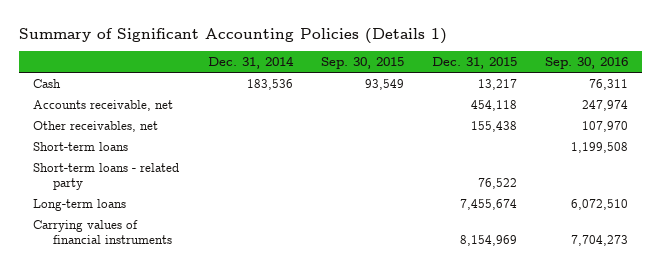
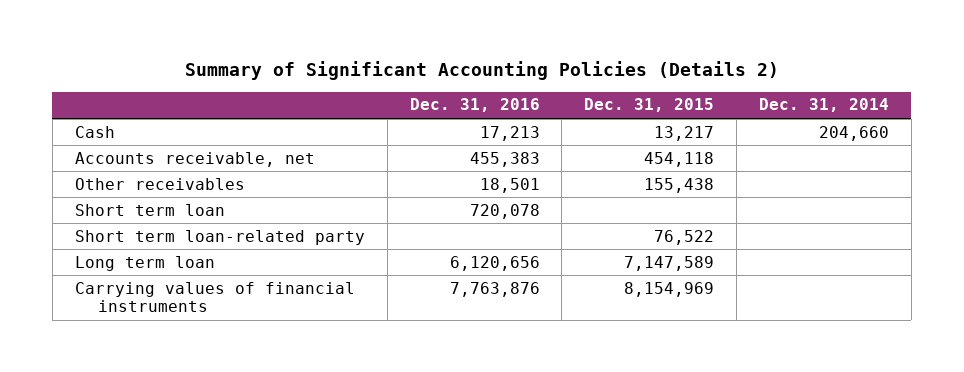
- Summary of Significant Accounting Policies (Details 1)
+ Summary of Significant Accounting Policies (Details 2)
- | Dec. 31, 2014 | Sep. 30, 2015 | Dec. 31, 2015 | Sep. 30, 2016
+ | Dec. 31, 2016 | Dec. 31, 2015 | Dec. 31, 2014
- Cash | 183,536 | 93,549 | 13,217 | 76,311
+ Cash | 17,213 | 13,217 | 204,660
- Other receivables, net | | | 155,438 | 107,970
- Short-term loans | | | | 1,199,508
- Short-term loans - related party | | | 76,522 |
- Long-term loans | | | 7,455,674 | 6,072,510
+ Other receivables | 18,501 | 155,438 |
+ Short term loan | 720,078 | |
+ Short term loan-related party | | 76,522 |
+ Long term loan | 6,120,656 | 7,147,589 |

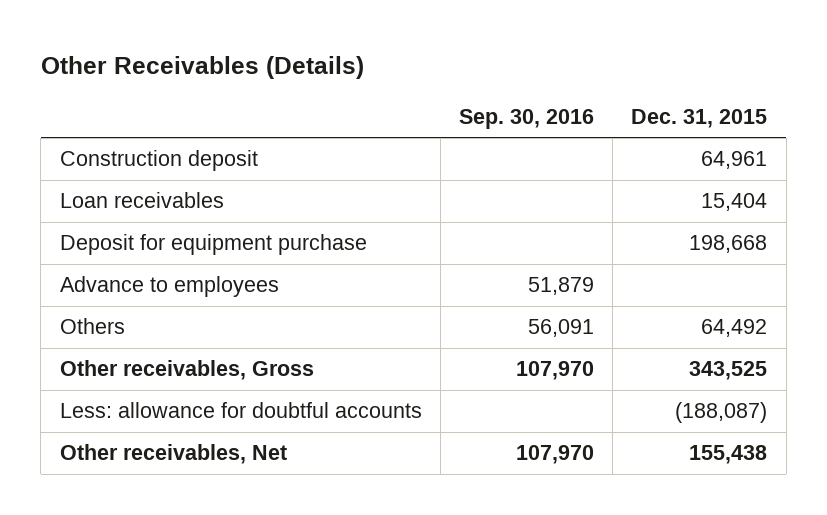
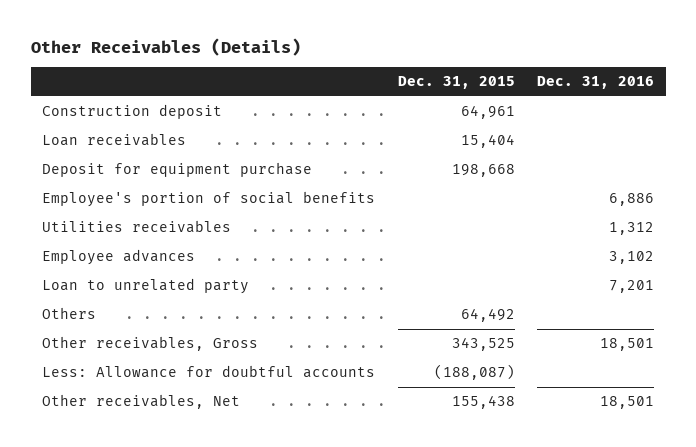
- | Sep. 30, 2016 | Dec. 31, 2015
+ | Dec. 31, 2015 | Dec. 31, 2016
- Advance to employees | 51,879 |
+ Employee's portion of social benefits | | 6,886
+ Utilities receivables | | 1,312
+ Employee advances | | 3,102
+ Loan to unrelated party | | 7,201
- Less: allowance for doubtful accounts | | (188,087)
+ Less: Allowance for doubtful accounts | (188,087) |

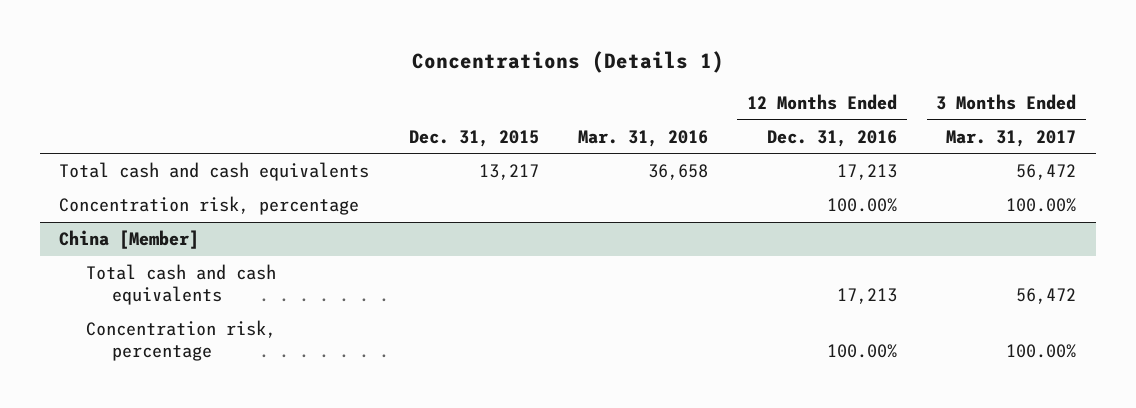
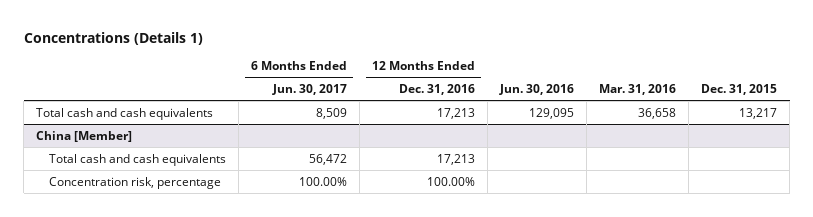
- | Dec. 31, 2015 | Mar. 31, 2016 | 12 Months Ended Dec. 31, 2016 | 3 Months Ended Mar. 31, 2017
+ | 6 Months Ended Jun. 30, 2017 | 12 Months Ended Dec. 31, 2016 | Jun. 30, 2016 | Mar. 31, 2016 | Dec. 31, 2015
- Concentration risk, percentage | | | 100.00% | 100.00%

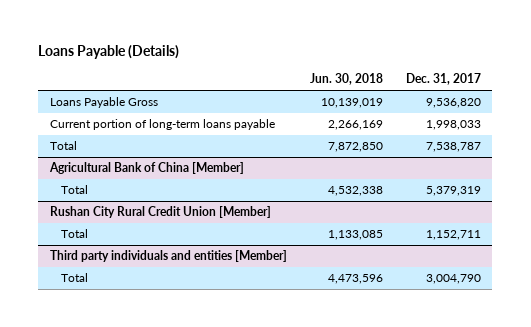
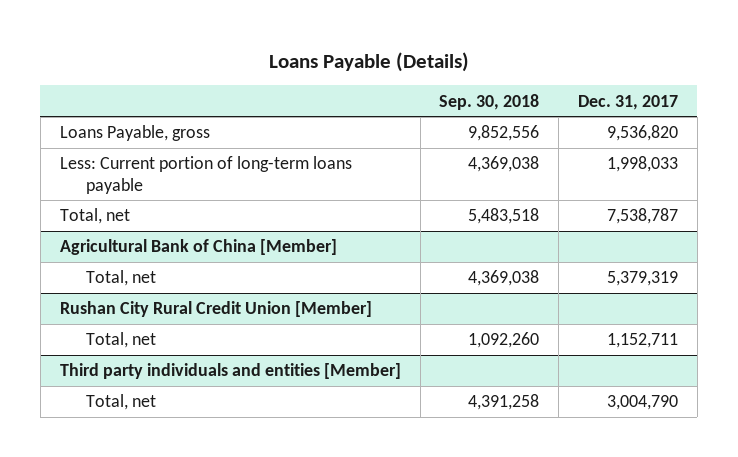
- | Jun. 30, 2018 | Dec. 31, 2017
+ | Sep. 30, 2018 | Dec. 31, 2017
- Loans Payable Gross | 10,139,019 | 9,536,820
- Current portion of long-term loans payable | 2,266,169 | 1,998,033
- Total | 7,872,850 | 7,538,787
+ Loans Payable, gross | 9,852,556 | 9,536,820
+ Less: Current portion of long-term loans payable | 4,369,038 | 1,998,033
+ Total, net | 5,483,518 | 7,538,787
@ Agricultural Bank of China [Member]
- Total | 4,532,338 | 5,379,319
+ Total, net | 4,369,038 | 5,379,319
@ Rushan City Rural Credit Union [Member]
- Total | 1,133,085 | 1,152,711
+ Total, net | 1,092,260 | 1,152,711
@ Third party individuals and entities [Member]
- Total | 4,473,596 | 3,004,790
+ Total, net | 4,391,258 | 3,004,790

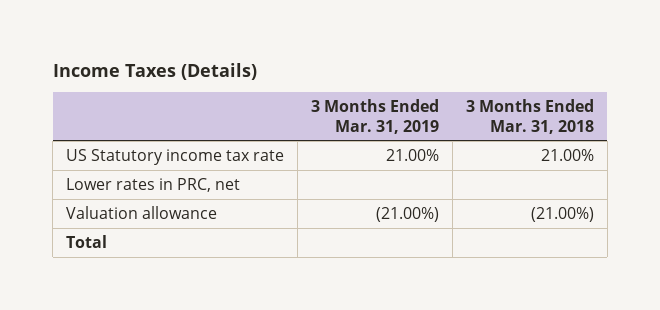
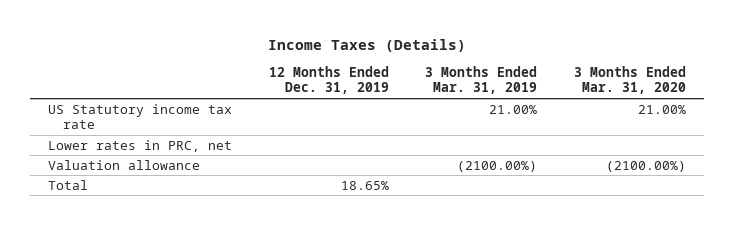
- | 3 Months Ended Mar. 31, 2019 | 3 Months Ended Mar. 31, 2018
+ | 12 Months Ended Dec. 31, 2019 | 3 Months Ended Mar. 31, 2019 | 3 Months Ended Mar. 31, 2020
- Valuation allowance | (21.00%) | (21.00%)
+ Valuation allowance | | (2100.00%) | (2100.00%)

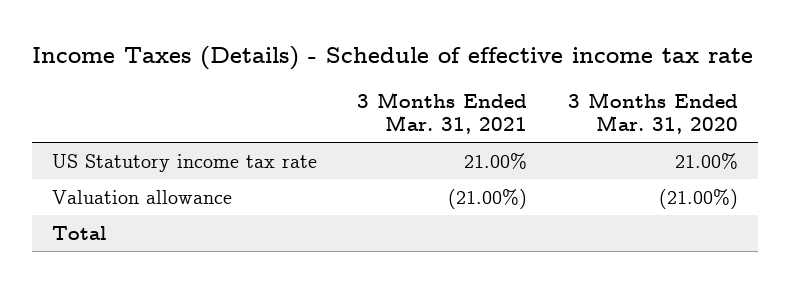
- Income Taxes (Details)
+ Income Taxes (Details) - Schedule of effective income tax rate
- | 12 Months Ended Dec. 31, 2019 | 3 Months Ended Mar. 31, 2019 | 3 Months Ended Mar. 31, 2020
+ | 3 Months Ended Mar. 31, 2021 | 3 Months Ended Mar. 31, 2020
- Lower rates in PRC, net
- Valuation allowance | | (2100.00%) | (2100.00%)
+ Valuation allowance | (21.00%) | (21.00%)

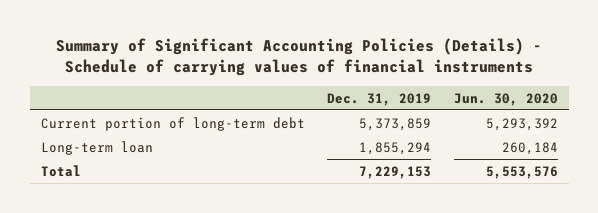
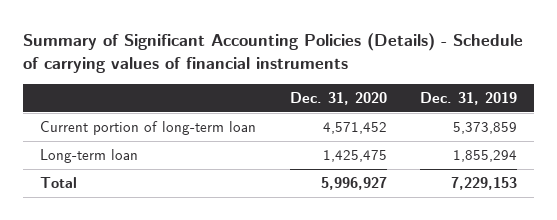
- | Dec. 31, 2019 | Jun. 30, 2020
+ | Dec. 31, 2020 | Dec. 31, 2019
- Current portion of long-term debt | 5,373,859 | 5,293,392
+ Current portion of long-term loan | 4,571,452 | 5,373,859

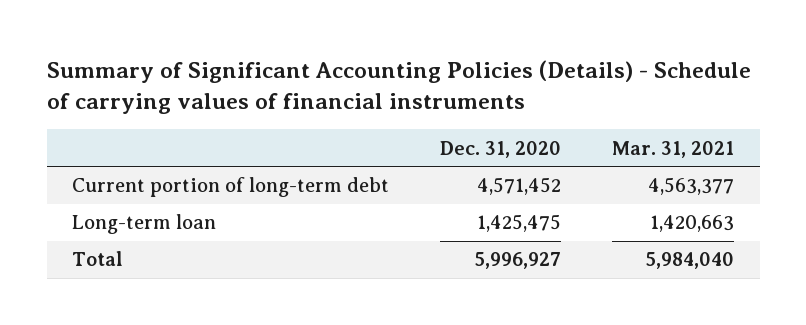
- | Dec. 31, 2020 | Dec. 31, 2019
+ | Dec. 31, 2020 | Mar. 31, 2021
- Current portion of long-term loan | 4,571,452 | 5,373,859
+ Current portion of long-term debt | 4,571,452 | 4,563,377

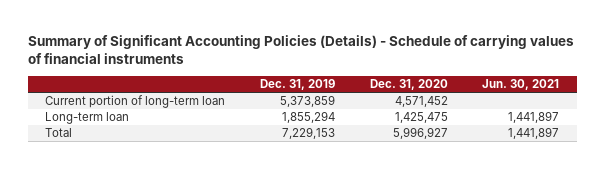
- | Dec. 31, 2020 | Mar. 31, 2021
+ | Dec. 31, 2019 | Dec. 31, 2020 | Jun. 30, 2021
- Current portion of long-term debt | 4,571,452 | 4,563,377
+ Current portion of long-term loan | 5,373,859 | 4,571,452 |

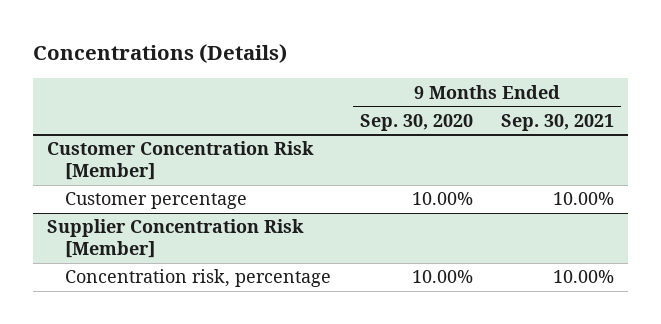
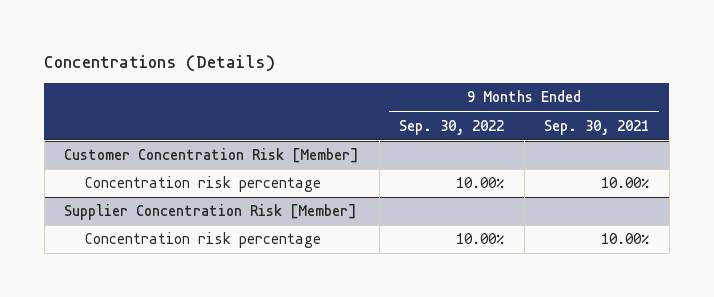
- | 9 Months Ended Sep. 30, 2020 | 9 Months Ended Sep. 30, 2021
+ | 9 Months Ended Sep. 30, 2022 | 9 Months Ended Sep. 30, 2021
@ Customer Concentration Risk [Member]
- Customer percentage | 10.00% | 10.00%
+ Concentration risk percentage | 10.00% | 10.00%
@ Supplier Concentration Risk [Member]
- Concentration risk, percentage | 10.00% | 10.00%
+ Concentration risk percentage | 10.00% | 10.00%

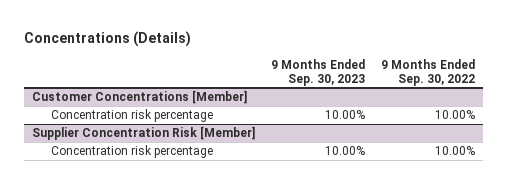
- | 9 Months Ended Sep. 30, 2022 | 9 Months Ended Sep. 30, 2021
+ | 9 Months Ended Sep. 30, 2023 | 9 Months Ended Sep. 30, 2022
- Customer Concentration Risk [Member]
+ Customer Concentrations [Member]

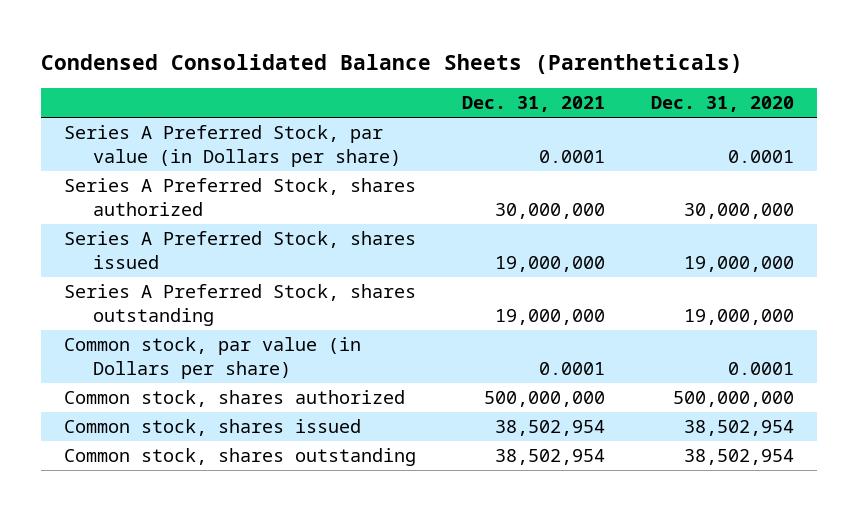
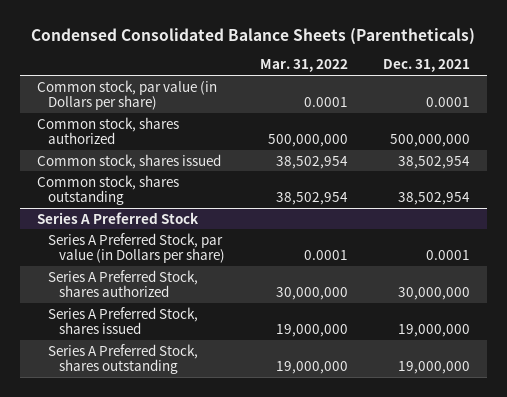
- | Dec. 31, 2021 | Dec. 31, 2020
+ | Mar. 31, 2022 | Dec. 31, 2021
- Series A Preferred Stock, par value (in Dollars per share) | 0.0001 | 0.0001
- Series A Preferred Stock, shares authorized | 30,000,000 | 30,000,000
- Series A Preferred Stock, shares issued | 19,000,000 | 19,000,000
- Series A Preferred Stock, shares outstanding | 19,000,000 | 19,000,000
+ Series A Preferred Stock
+ Series A Preferred Stock, par value (in Dollars per share) | 0.0001 | 0.0001
+ Series A Preferred Stock, shares authorized | 30,000,000 | 30,000,000
+ Series A Preferred Stock, shares issued | 19,000,000 | 19,000,000
+ Series A Preferred Stock, shares outstanding | 19,000,000 | 19,000,000

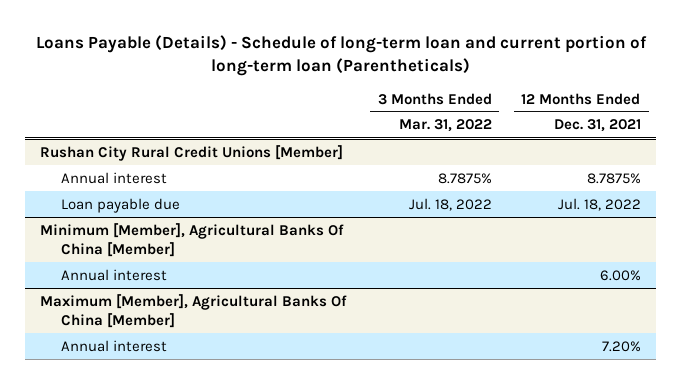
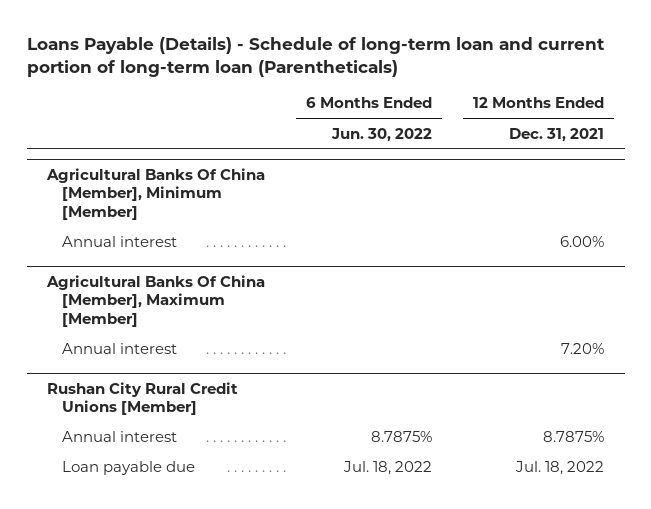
- | 3 Months Ended Mar. 31, 2022 | 12 Months Ended Dec. 31, 2021
+ | 6 Months Ended Jun. 30, 2022 | 12 Months Ended Dec. 31, 2021
+ Agricultural Banks Of China [Member], Minimum [Member]
+ Annual interest | | 6.00%
+ Agricultural Banks Of China [Member], Maximum [Member]
+ Annual interest | | 7.20%
- Minimum [Member], Agricultural Banks Of China [Member]
- Annual interest | | 6.00%
- Maximum [Member], Agricultural Banks Of China [Member]
- Annual interest | | 7.20%

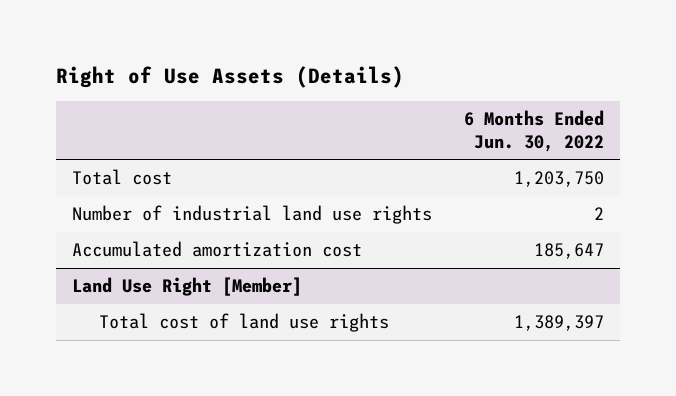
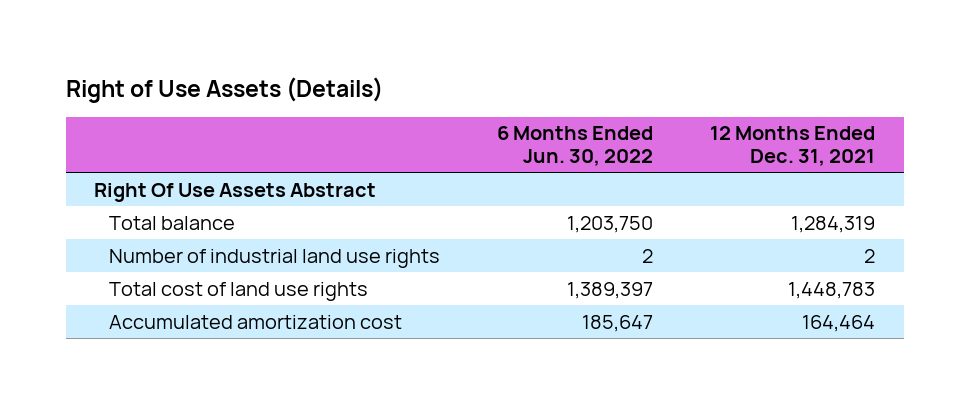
- | 6 Months Ended Jun. 30, 2022
+ | 6 Months Ended Jun. 30, 2022 | 12 Months Ended Dec. 31, 2021
- Total cost | 1,203,750
+ Right Of Use Assets Abstract
+ Total balance | 1,203,750 | 1,284,319
- Land Use Right [Member]
moved down: Accumulated amortization cost | 185,647 | 164,464

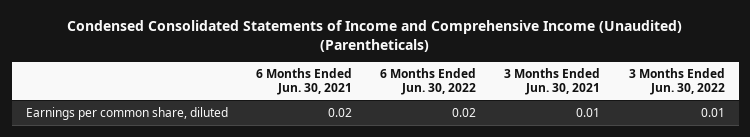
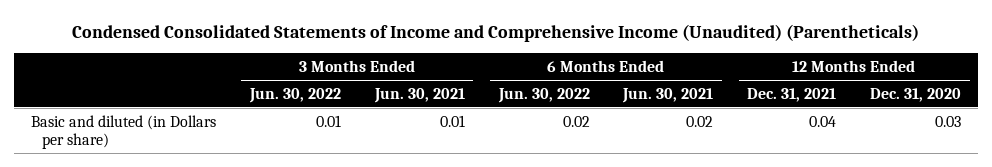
- | 6 Months Ended Jun. 30, 2021 | 6 Months Ended Jun. 30, 2022 | 3 Months Ended Jun. 30, 2021 | 3 Months Ended Jun. 30, 2022
+ | 3 Months Ended Jun. 30, 2022 | 3 Months Ended Jun. 30, 2021 | 6 Months Ended Jun. 30, 2022 | 6 Months Ended Jun. 30, 2021 | 12 Months Ended Dec. 31, 2021 | 12 Months Ended Dec. 31, 2020
- Earnings per common share, diluted | 0.02 | 0.02 | 0.01 | 0.01
+ Basic and diluted (in Dollars per share) | 0.01 | 0.01 | 0.02 | 0.02 | 0.04 | 0.03

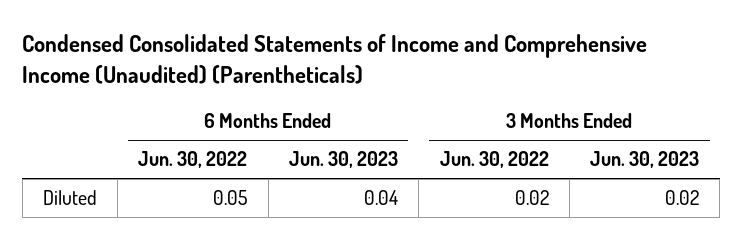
- | 3 Months Ended Jun. 30, 2022 | 3 Months Ended Jun. 30, 2021 | 6 Months Ended Jun. 30, 2022 | 6 Months Ended Jun. 30, 2021 | 12 Months Ended Dec. 31, 2021 | 12 Months Ended Dec. 31, 2020
+ | 6 Months Ended Jun. 30, 2022 | 6 Months Ended Jun. 30, 2023 | 3 Months Ended Jun. 30, 2022 | 3 Months Ended Jun. 30, 2023
- Basic and diluted (in Dollars per share) | 0.01 | 0.01 | 0.02 | 0.02 | 0.04 | 0.03
+ Diluted | 0.05 | 0.04 | 0.02 | 0.02

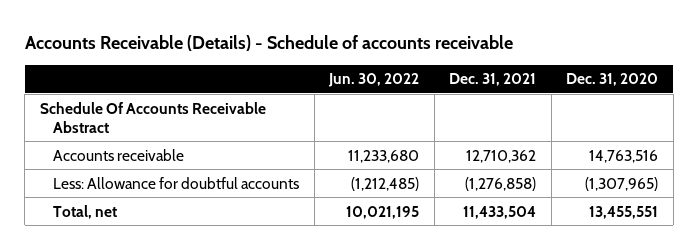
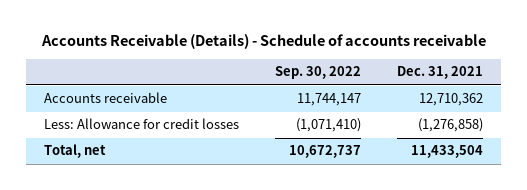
- | Jun. 30, 2022 | Dec. 31, 2021 | Dec. 31, 2020
+ | Sep. 30, 2022 | Dec. 31, 2021
- Schedule Of Accounts Receivable Abstract
- Less: Allowance for doubtful accounts | (1,212,485) | (1,276,858) | (1,307,965)
+ Less: Allowance for credit losses | (1,071,410) | (1,276,858)

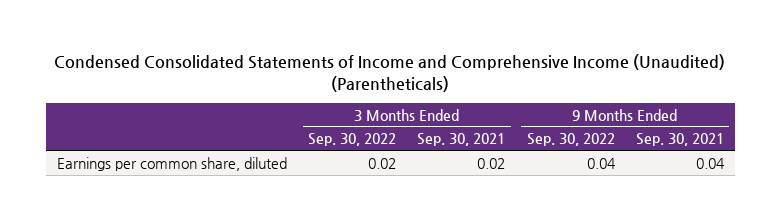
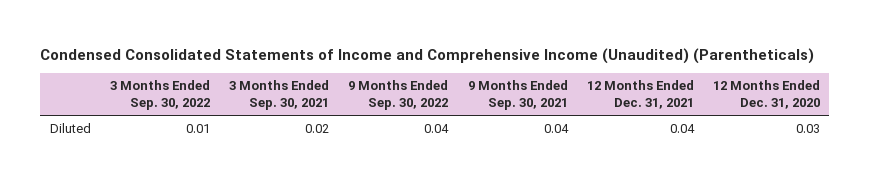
- | 3 Months Ended Sep. 30, 2022 | 3 Months Ended Sep. 30, 2021 | 9 Months Ended Sep. 30, 2022 | 9 Months Ended Sep. 30, 2021
+ | 3 Months Ended Sep. 30, 2022 | 3 Months Ended Sep. 30, 2021 | 9 Months Ended Sep. 30, 2022 | 9 Months Ended Sep. 30, 2021 | 12 Months Ended Dec. 31, 2021 | 12 Months Ended Dec. 31, 2020
- Earnings per common share, diluted | 0.02 | 0.02 | 0.04 | 0.04
+ Diluted | 0.01 | 0.02 | 0.04 | 0.04 | 0.04 | 0.03

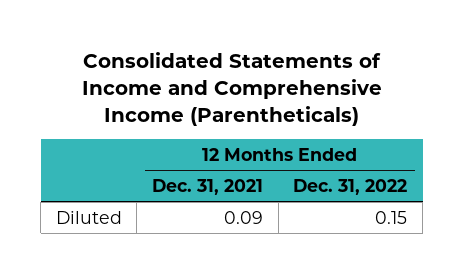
- Condensed Consolidated Statements of Income and Comprehensive Income (Unaudited) (Parentheticals)
+ Consolidated Statements of Income and Comprehensive Income (Parentheticals)
- | 3 Months Ended Sep. 30, 2022 | 3 Months Ended Sep. 30, 2021 | 9 Months Ended Sep. 30, 2022 | 9 Months Ended Sep. 30, 2021 | 12 Months Ended Dec. 31, 2021 | 12 Months Ended Dec. 31, 2020
+ | 12 Months Ended Dec. 31, 2021 | 12 Months Ended Dec. 31, 2022
- Diluted | 0.01 | 0.02 | 0.04 | 0.04 | 0.04 | 0.03
+ Diluted | 0.09 | 0.15

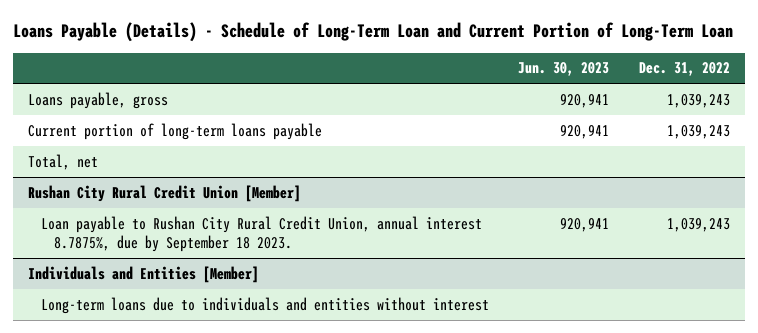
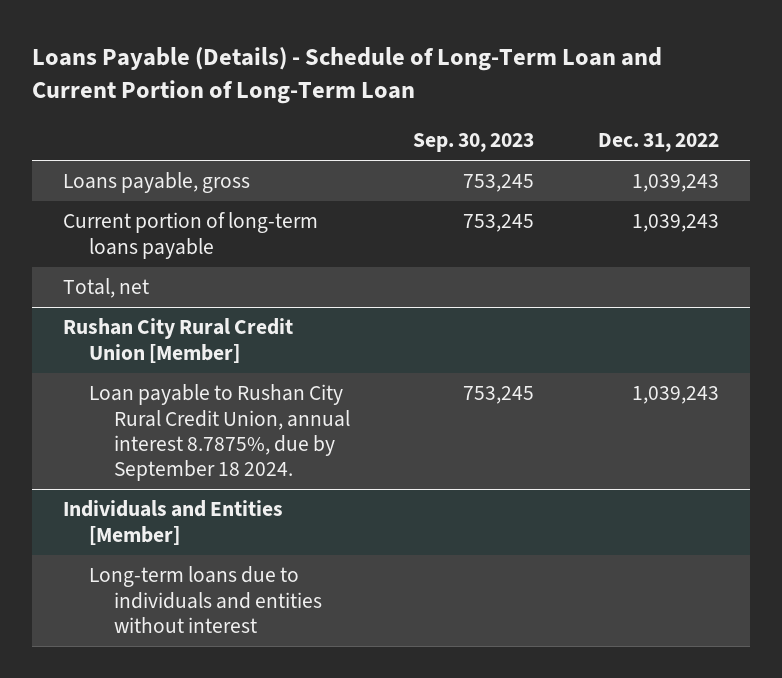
- | Jun. 30, 2023 | Dec. 31, 2022
+ | Sep. 30, 2023 | Dec. 31, 2022
@ Rushan City Rural Credit Union [Member]
- Loan payable to Rushan City Rural Credit Union, annual interest 8.7875%, due by September 18 2023. | 920,941 | 1,039,243
+ Loan payable to Rushan City Rural Credit Union, annual interest 8.7875%, due by September 18 2024. | 753,245 | 1,039,243

